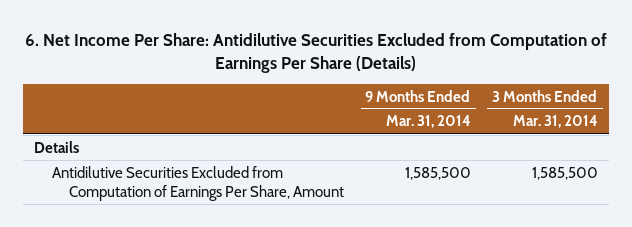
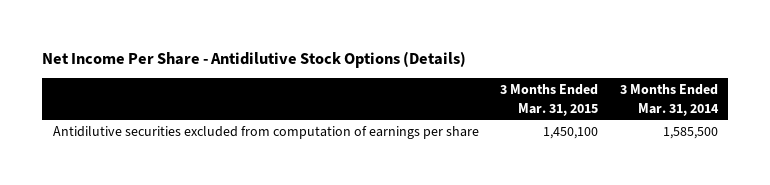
- 6. Net Income Per Share: Antidilutive Securities Excluded from Computation of Earnings Per Share (Details)
+ Net Income Per Share - Antidilutive Stock Options (Details)
- | 9 Months Ended Mar. 31, 2014 | 3 Months Ended Mar. 31, 2014
+ | 3 Months Ended Mar. 31, 2015 | 3 Months Ended Mar. 31, 2014
- Details
- Antidilutive Securities Excluded from Computation of Earnings Per Share, Amount | 1,585,500 | 1,585,500
+ Antidilutive securities excluded from computation of earnings per share | 1,450,100 | 1,585,500

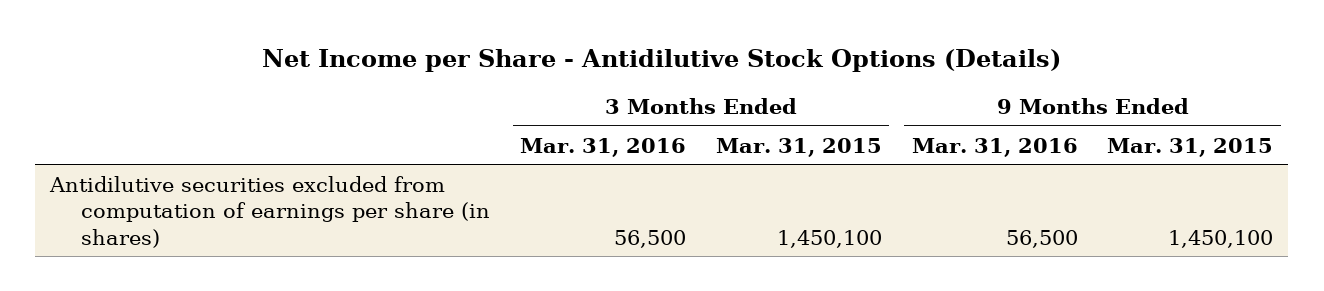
- Net Income Per Share - Antidilutive Stock Options (Details)
+ Net Income per Share - Antidilutive Stock Options (Details)
- | 3 Months Ended Mar. 31, 2015 | 3 Months Ended Mar. 31, 2014
+ | 3 Months Ended Mar. 31, 2016 | 3 Months Ended Mar. 31, 2015 | 9 Months Ended Mar. 31, 2016 | 9 Months Ended Mar. 31, 2015
- Antidilutive securities excluded from computation of earnings per share | 1,450,100 | 1,585,500
+ Antidilutive securities excluded from computation of earnings per share (in shares) | 56,500 | 1,450,100 | 56,500 | 1,450,100

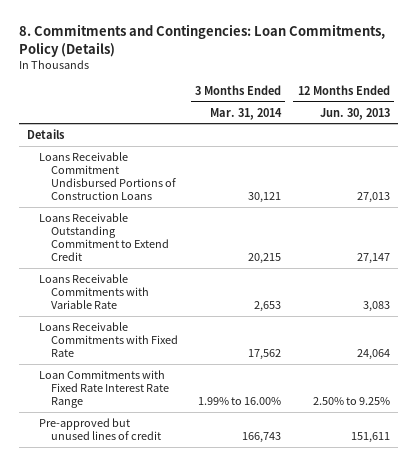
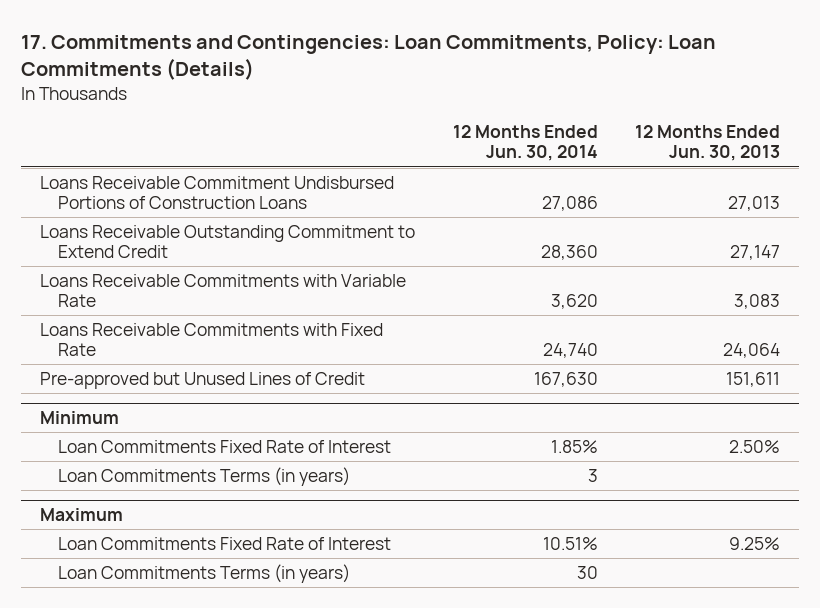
- 8. Commitments and Contingencies: Loan Commitments, Policy (Details)
+ 17. Commitments and Contingencies: Loan Commitments, Policy: Loan Commitments (Details)
- | 3 Months Ended Mar. 31, 2014 | 12 Months Ended Jun. 30, 2013
+ | 12 Months Ended Jun. 30, 2014 | 12 Months Ended Jun. 30, 2013
- Details
- Loan Commitments with Fixed Rate Interest Rate Range | 1.99% to 16.00% | 2.50% to 9.25%
- Pre-approved but unused lines of credit | 166,743 | 151,611
+ Pre-approved but Unused Lines of Credit | 167,630 | 151,611
+ Minimum
+ Loan Commitments Fixed Rate of Interest | 1.85% | 2.50%
+ Loan Commitments Terms (in years) | 3 |
+ Maximum
+ Loan Commitments Fixed Rate of Interest | 10.51% | 9.25%
+ Loan Commitments Terms (in years) | 30 |

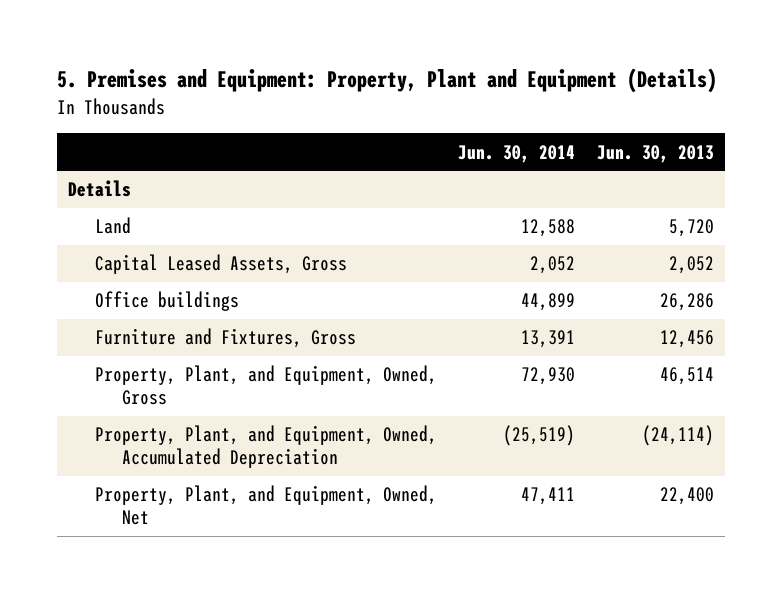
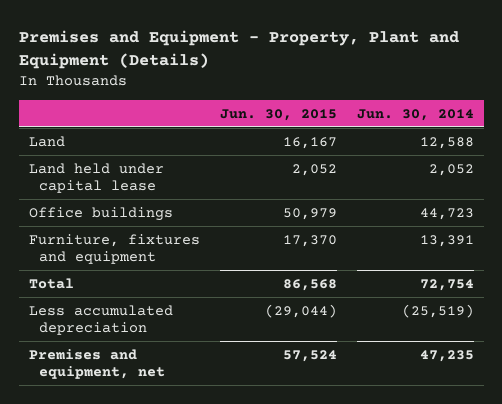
- 5. Premises and Equipment: Property, Plant and Equipment (Details)
+ Premises and Equipment - Property, Plant and Equipment (Details)
- | Jun. 30, 2014 | Jun. 30, 2013
+ | Jun. 30, 2015 | Jun. 30, 2014
- Details
- Capital Leased Assets, Gross | 2,052 | 2,052
- Office buildings | 44,899 | 26,286
- Furniture and Fixtures, Gross | 13,391 | 12,456
- Property, Plant, and Equipment, Owned, Gross | 72,930 | 46,514
- Property, Plant, and Equipment, Owned, Accumulated Depreciation | (25,519) | (24,114)
- Property, Plant, and Equipment, Owned, Net | 47,411 | 22,400
+ Land held under capital lease | 2,052 | 2,052
+ Office buildings | 50,979 | 44,723
+ Furniture, fixtures and equipment | 17,370 | 13,391
+ Total | 86,568 | 72,754
+ Less accumulated depreciation | (29,044) | (25,519)
+ Premises and equipment, net | 57,524 | 47,235

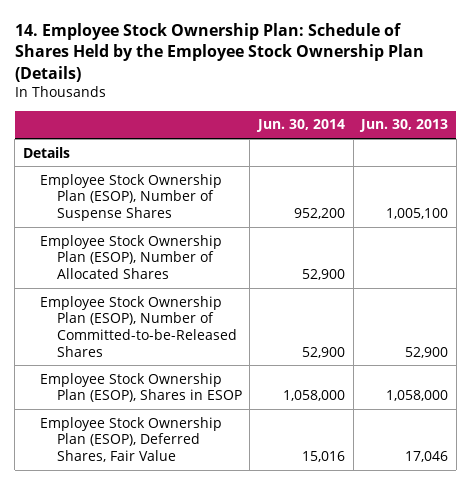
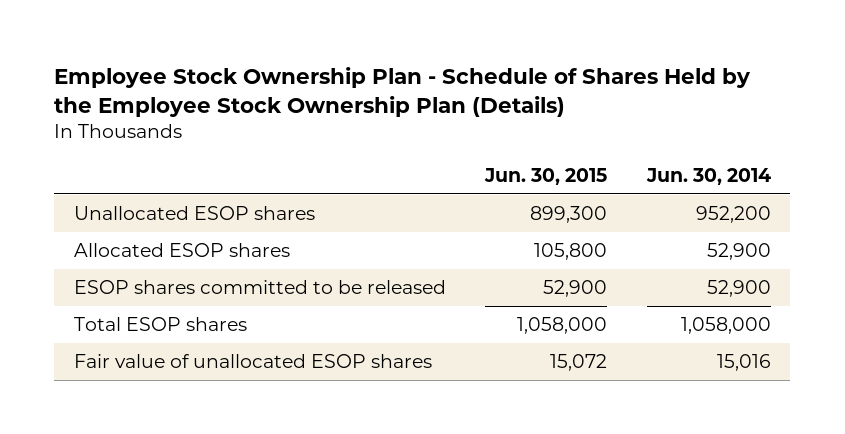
- 14. Employee Stock Ownership Plan: Schedule of Shares Held by the Employee Stock Ownership Plan (Details)
+ Employee Stock Ownership Plan - Schedule of Shares Held by the Employee Stock Ownership Plan (Details)
- | Jun. 30, 2014 | Jun. 30, 2013
+ | Jun. 30, 2015 | Jun. 30, 2014
- Details
- Employee Stock Ownership Plan (ESOP), Number of Suspense Shares | 952,200 | 1,005,100
- Employee Stock Ownership Plan (ESOP), Number of Allocated Shares | 52,900 |
- Employee Stock Ownership Plan (ESOP), Number of Committed-to-be-Released Shares | 52,900 | 52,900
- Employee Stock Ownership Plan (ESOP), Shares in ESOP | 1,058,000 | 1,058,000
- Employee Stock Ownership Plan (ESOP), Deferred Shares, Fair Value | 15,016 | 17,046
+ Unallocated ESOP shares | 899,300 | 952,200
+ Allocated ESOP shares | 105,800 | 52,900
+ ESOP shares committed to be released | 52,900 | 52,900
+ Total ESOP shares | 1,058,000 | 1,058,000
+ Fair value of unallocated ESOP shares | 15,072 | 15,016

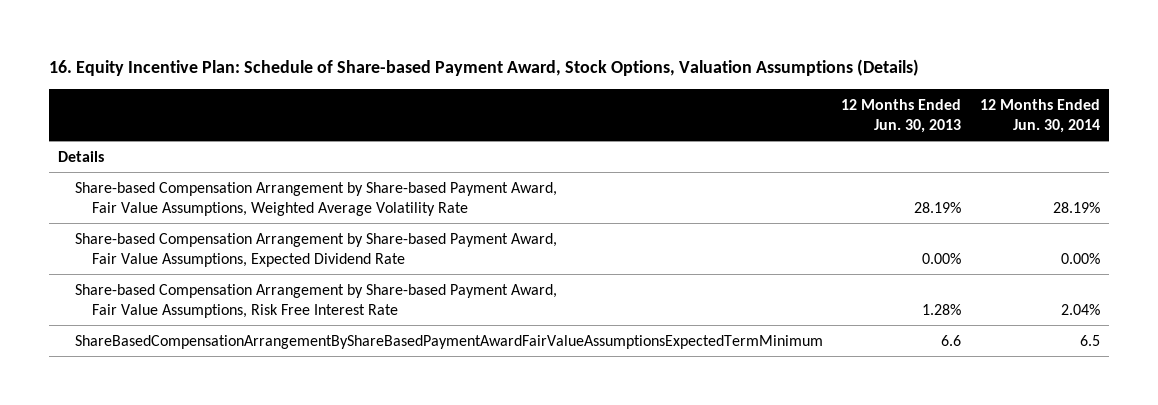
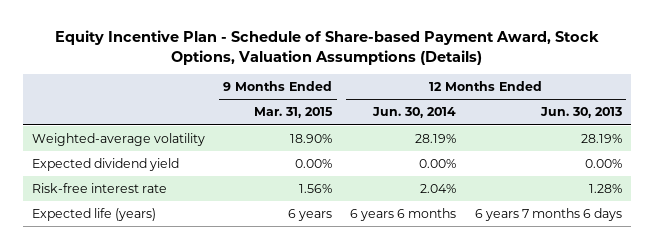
- 16. Equity Incentive Plan: Schedule of Share-based Payment Award, Stock Options, Valuation Assumptions (Details)
+ Equity Incentive Plan - Schedule of Share-based Payment Award, Stock Options, Valuation Assumptions (Details)
- | 12 Months Ended Jun. 30, 2013 | 12 Months Ended Jun. 30, 2014
+ | 9 Months Ended Mar. 31, 2015 | 12 Months Ended Jun. 30, 2014 | 12 Months Ended Jun. 30, 2013
- Details
- Share-based Compensation Arrangement by Share-based Payment Award, Fair Value Assumptions, Weighted Average Volatility Rate | 28.19% | 28.19%
- Share-based Compensation Arrangement by Share-based Payment Award, Fair Value Assumptions, Expected Dividend Rate | 0.00% | 0.00%
- Share-based Compensation Arrangement by Share-based Payment Award, Fair Value Assumptions, Risk Free Interest Rate | 1.28% | 2.04%
- ShareBasedCompensationArrangementByShareBasedPaymentAwardFairValueAssumptionsExpectedTermMinimum | 6.6 | 6.5
+ Weighted-average volatility | 18.90% | 28.19% | 28.19%
+ Expected dividend yield | 0.00% | 0.00% | 0.00%
+ Risk-free interest rate | 1.56% | 2.04% | 1.28%
+ Expected life (years) | 6 years | 6 years 6 months | 6 years 7 months 6 days

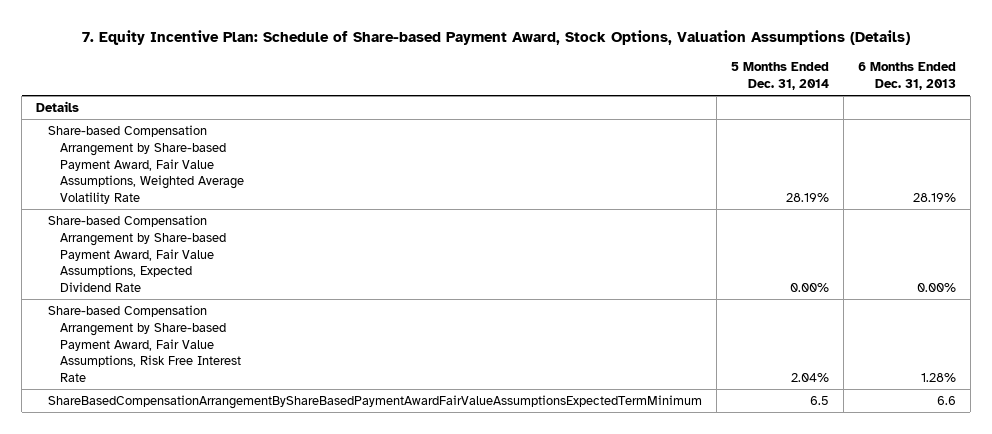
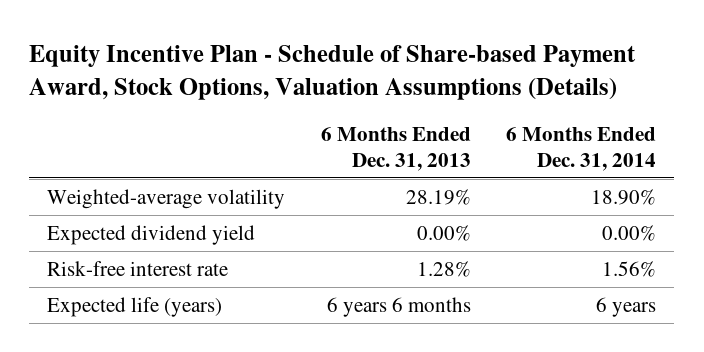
- 7. Equity Incentive Plan: Schedule of Share-based Payment Award, Stock Options, Valuation Assumptions (Details)
+ Equity Incentive Plan - Schedule of Share-based Payment Award, Stock Options, Valuation Assumptions (Details)
- | 5 Months Ended Dec. 31, 2014 | 6 Months Ended Dec. 31, 2013
+ | 6 Months Ended Dec. 31, 2013 | 6 Months Ended Dec. 31, 2014
- Details
- Share-based Compensation Arrangement by Share-based Payment Award, Fair Value Assumptions, Weighted Average Volatility Rate | 28.19% | 28.19%
- Share-based Compensation Arrangement by Share-based Payment Award, Fair Value Assumptions, Expected Dividend Rate | 0.00% | 0.00%
- Share-based Compensation Arrangement by Share-based Payment Award, Fair Value Assumptions, Risk Free Interest Rate | 2.04% | 1.28%
- ShareBasedCompensationArrangementByShareBasedPaymentAwardFairValueAssumptionsExpectedTermMinimum | 6.5 | 6.6
+ Weighted-average volatility | 28.19% | 18.90%
+ Expected dividend yield | 0.00% | 0.00%
+ Risk-free interest rate | 1.28% | 1.56%
+ Expected life (years) | 6 years 6 months | 6 years

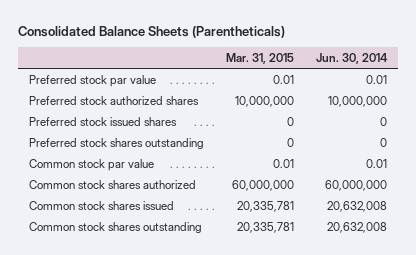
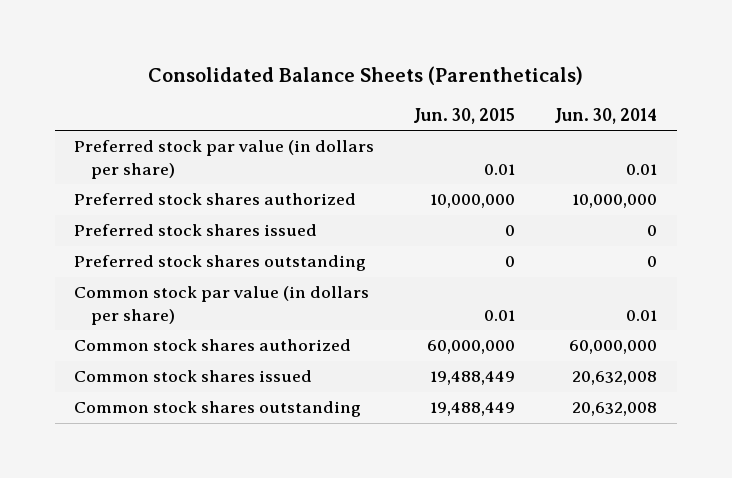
- | Mar. 31, 2015 | Jun. 30, 2014
+ | Jun. 30, 2015 | Jun. 30, 2014
- Preferred stock par value | 0.01 | 0.01
- Preferred stock authorized shares | 10,000,000 | 10,000,000
- Preferred stock issued shares | 0 | 0
+ Preferred stock par value (in dollars per share) | 0.01 | 0.01
+ Preferred stock shares authorized | 10,000,000 | 10,000,000
+ Preferred stock shares issued | 0 | 0
- Common stock par value | 0.01 | 0.01
+ Common stock par value (in dollars per share) | 0.01 | 0.01

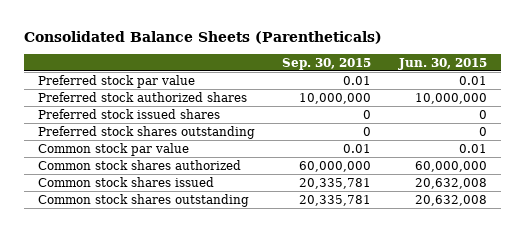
- | Jun. 30, 2015 | Jun. 30, 2014
+ | Sep. 30, 2015 | Jun. 30, 2015
- Preferred stock par value (in dollars per share) | 0.01 | 0.01
- Preferred stock shares authorized | 10,000,000 | 10,000,000
- Preferred stock shares issued | 0 | 0
+ Preferred stock par value | 0.01 | 0.01
+ Preferred stock authorized shares | 10,000,000 | 10,000,000
+ Preferred stock issued shares | 0 | 0
- Common stock par value (in dollars per share) | 0.01 | 0.01
+ Common stock par value | 0.01 | 0.01
- Common stock shares issued | 19,488,449 | 20,632,008
- Common stock shares outstanding | 19,488,449 | 20,632,008
+ Common stock shares issued | 20,335,781 | 20,632,008
+ Common stock shares outstanding | 20,335,781 | 20,632,008

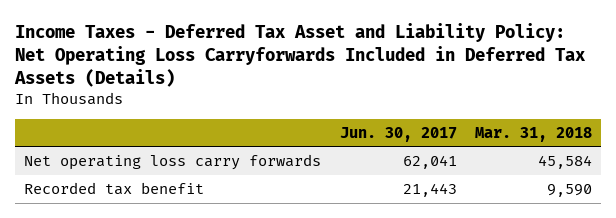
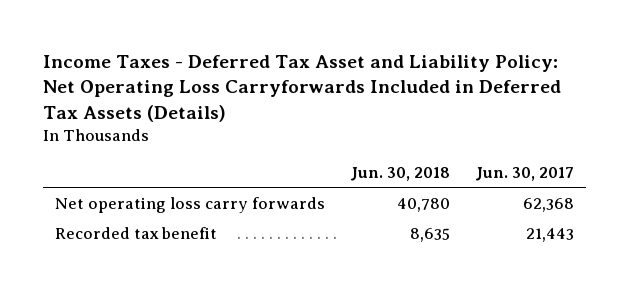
- | Jun. 30, 2017 | Mar. 31, 2018
+ | Jun. 30, 2018 | Jun. 30, 2017
- Net operating loss carry forwards | 62,041 | 45,584
+ Net operating loss carry forwards | 40,780 | 62,368

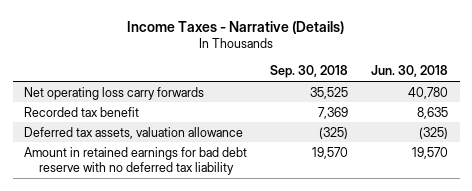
- Income Taxes - Deferred Tax Asset and Liability Policy: Net Operating Loss Carryforwards Included in Deferred Tax Assets (Details)
+ Income Taxes - Narrative (Details)
- | Jun. 30, 2018 | Jun. 30, 2017
+ | Sep. 30, 2018 | Jun. 30, 2018
+ Deferred tax assets, valuation allowance | (325) | (325)
+ Amount in retained earnings for bad debt reserve with no deferred tax liability | 19,570 | 19,570

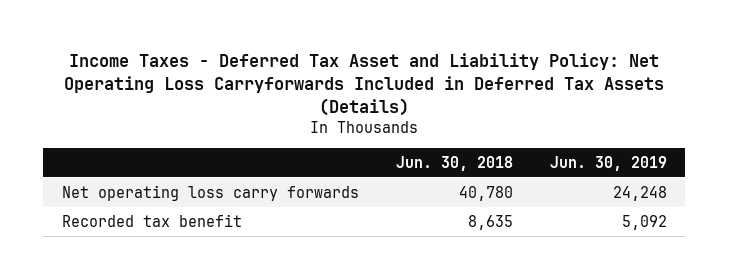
- Income Taxes - Narrative (Details)
+ Income Taxes - Deferred Tax Asset and Liability Policy: Net Operating Loss Carryforwards Included in Deferred Tax Assets (Details)
- | Sep. 30, 2018 | Jun. 30, 2018
+ | Jun. 30, 2018 | Jun. 30, 2019
- Deferred tax assets, valuation allowance | (325) | (325)
- Amount in retained earnings for bad debt reserve with no deferred tax liability | 19,570 | 19,570

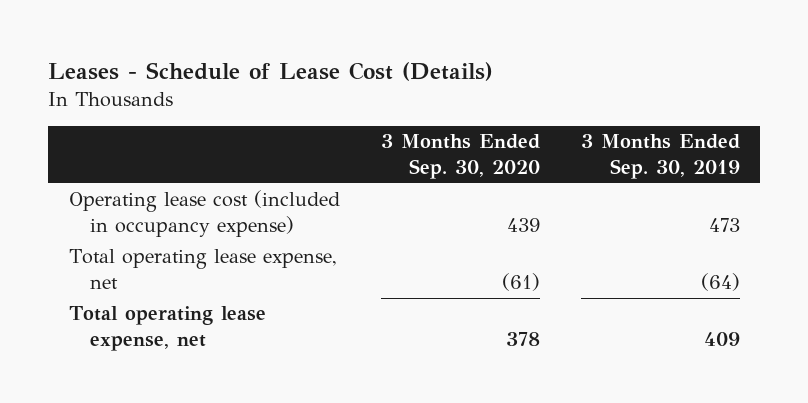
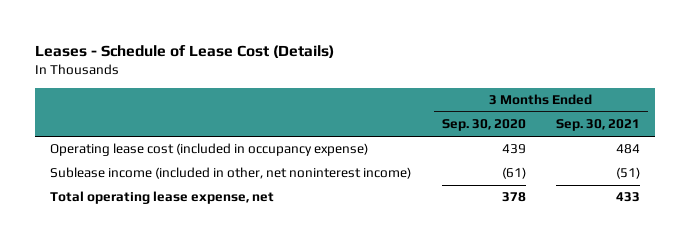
- | 3 Months Ended Sep. 30, 2020 | 3 Months Ended Sep. 30, 2019
+ | 3 Months Ended Sep. 30, 2020 | 3 Months Ended Sep. 30, 2021
- Total operating lease expense, net | (61) | (64)
+ Sublease income (included in other, net noninterest income) | (61) | (51)

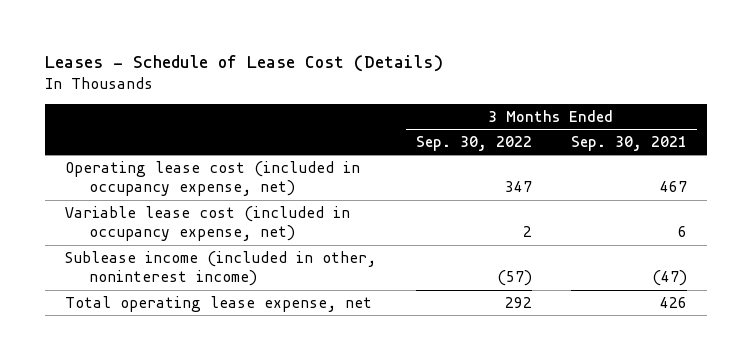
- | 3 Months Ended Sep. 30, 2020 | 3 Months Ended Sep. 30, 2021
+ | 3 Months Ended Sep. 30, 2022 | 3 Months Ended Sep. 30, 2021
- Operating lease cost (included in occupancy expense) | 439 | 484
- Sublease income (included in other, net noninterest income) | (61) | (51)
- Total operating lease expense, net | 378 | 433
+ Operating lease cost (included in occupancy expense, net) | 347 | 467
+ Variable lease cost (included in occupancy expense, net) | 2 | 6
+ Sublease income (included in other, noninterest income) | (57) | (47)
+ Total operating lease expense, net | 292 | 426

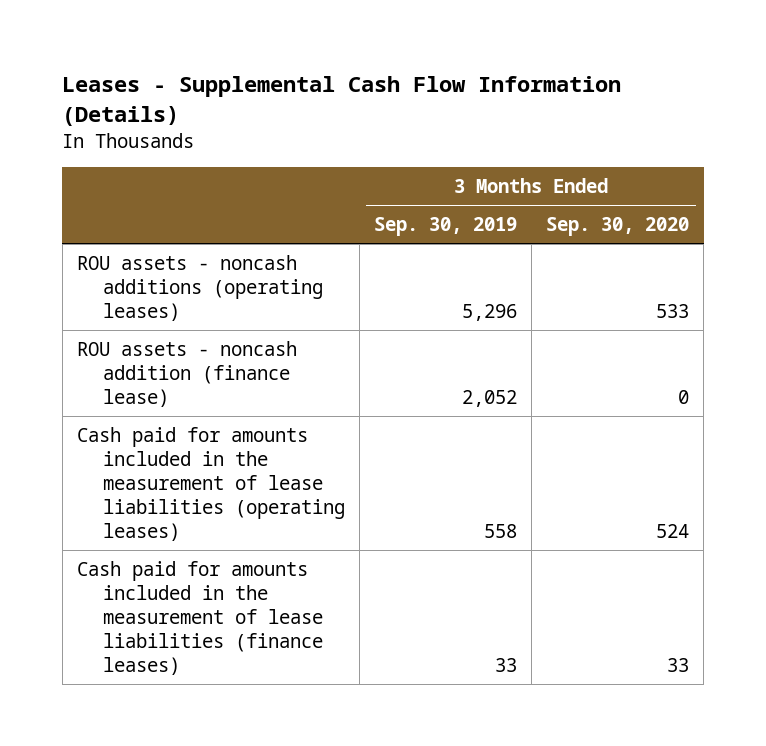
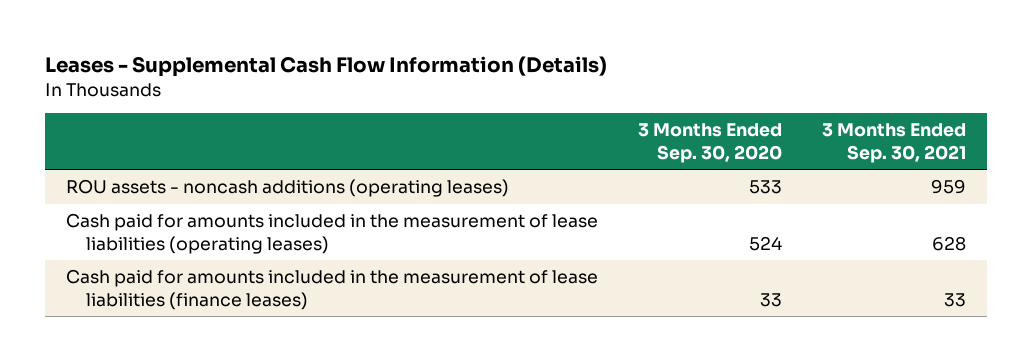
- | 3 Months Ended Sep. 30, 2019 | 3 Months Ended Sep. 30, 2020
+ | 3 Months Ended Sep. 30, 2020 | 3 Months Ended Sep. 30, 2021
- ROU assets - noncash addition (finance lease) | 2,052 | 0

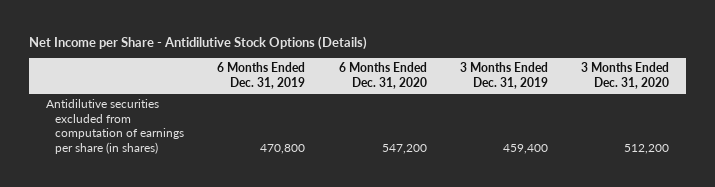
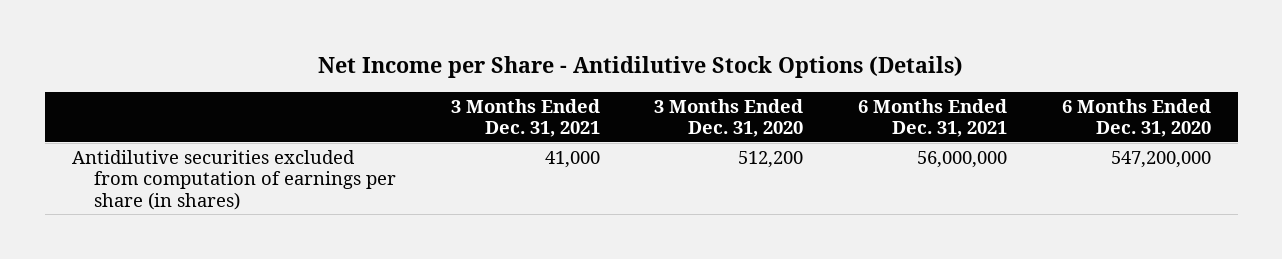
- | 6 Months Ended Dec. 31, 2019 | 6 Months Ended Dec. 31, 2020 | 3 Months Ended Dec. 31, 2019 | 3 Months Ended Dec. 31, 2020
+ | 3 Months Ended Dec. 31, 2021 | 3 Months Ended Dec. 31, 2020 | 6 Months Ended Dec. 31, 2021 | 6 Months Ended Dec. 31, 2020
- Antidilutive securities excluded from computation of earnings per share (in shares) | 470,800 | 547,200 | 459,400 | 512,200
+ Antidilutive securities excluded from computation of earnings per share (in shares) | 41,000 | 512,200 | 56,000,000 | 547,200,000

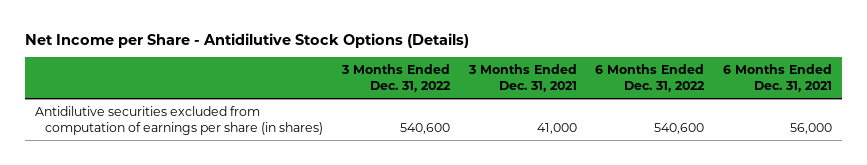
- | 3 Months Ended Dec. 31, 2021 | 3 Months Ended Dec. 31, 2020 | 6 Months Ended Dec. 31, 2021 | 6 Months Ended Dec. 31, 2020
+ | 3 Months Ended Dec. 31, 2022 | 3 Months Ended Dec. 31, 2021 | 6 Months Ended Dec. 31, 2022 | 6 Months Ended Dec. 31, 2021
- Antidilutive securities excluded from computation of earnings per share (in shares) | 41,000 | 512,200 | 56,000,000 | 547,200,000
+ Antidilutive securities excluded from computation of earnings per share (in shares) | 540,600 | 41,000 | 540,600 | 56,000

